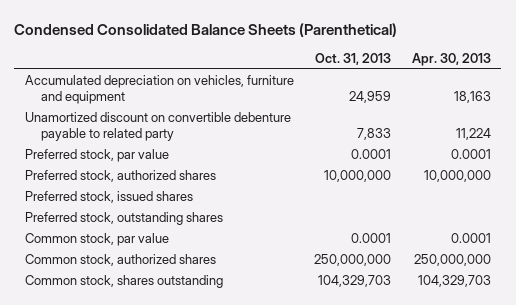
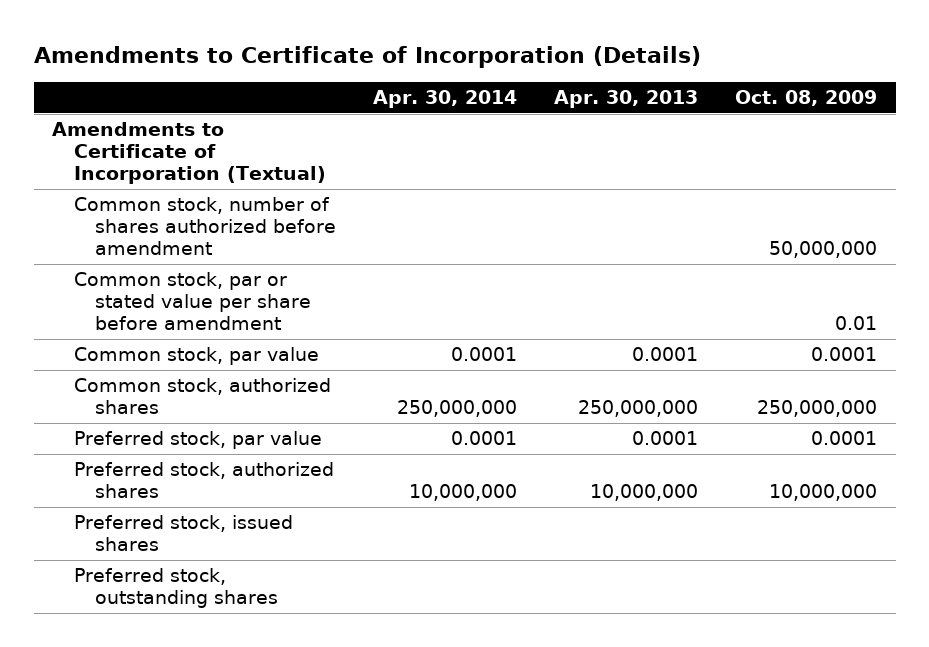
- Condensed Consolidated Balance Sheets (Parenthetical)
+ Amendments to Certificate of Incorporation (Details)
- | Oct. 31, 2013 | Apr. 30, 2013
+ | Apr. 30, 2014 | Apr. 30, 2013 | Oct. 08, 2009
- Accumulated depreciation on vehicles, furniture and equipment | 24,959 | 18,163
- Unamortized discount on convertible debenture payable to related party | 7,833 | 11,224
+ Amendments to Certificate of Incorporation (Textual)
+ Common stock, number of shares authorized before amendment | | | 50,000,000
+ Common stock, par or stated value per share before amendment | | | 0.01
moved up: Common stock, par value | 0.0001 | 0.0001 | 0.0001
moved up: Common stock, authorized shares | 250,000,000 | 250,000,000 | 250,000,000
- Common stock, shares outstanding | 104,329,703 | 104,329,703

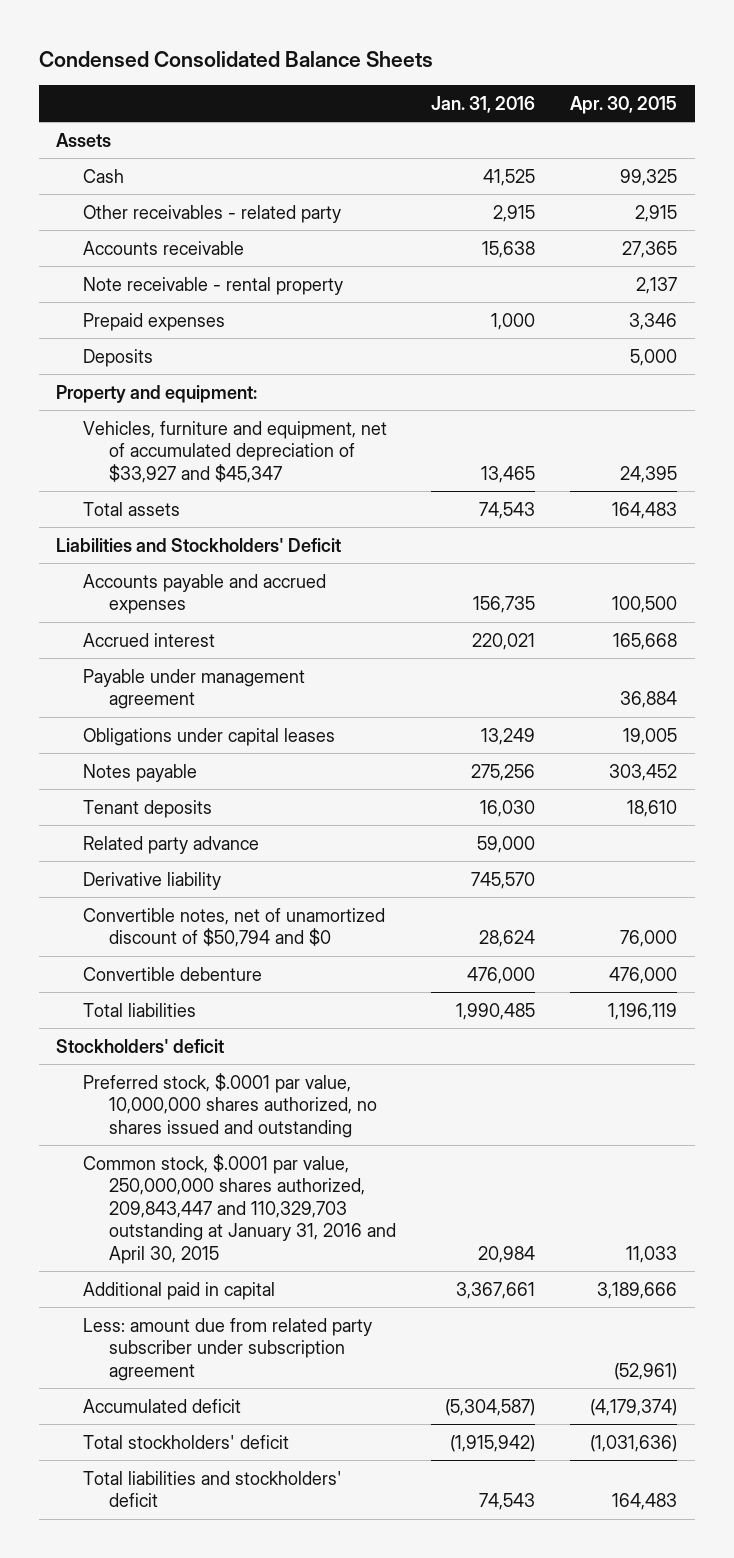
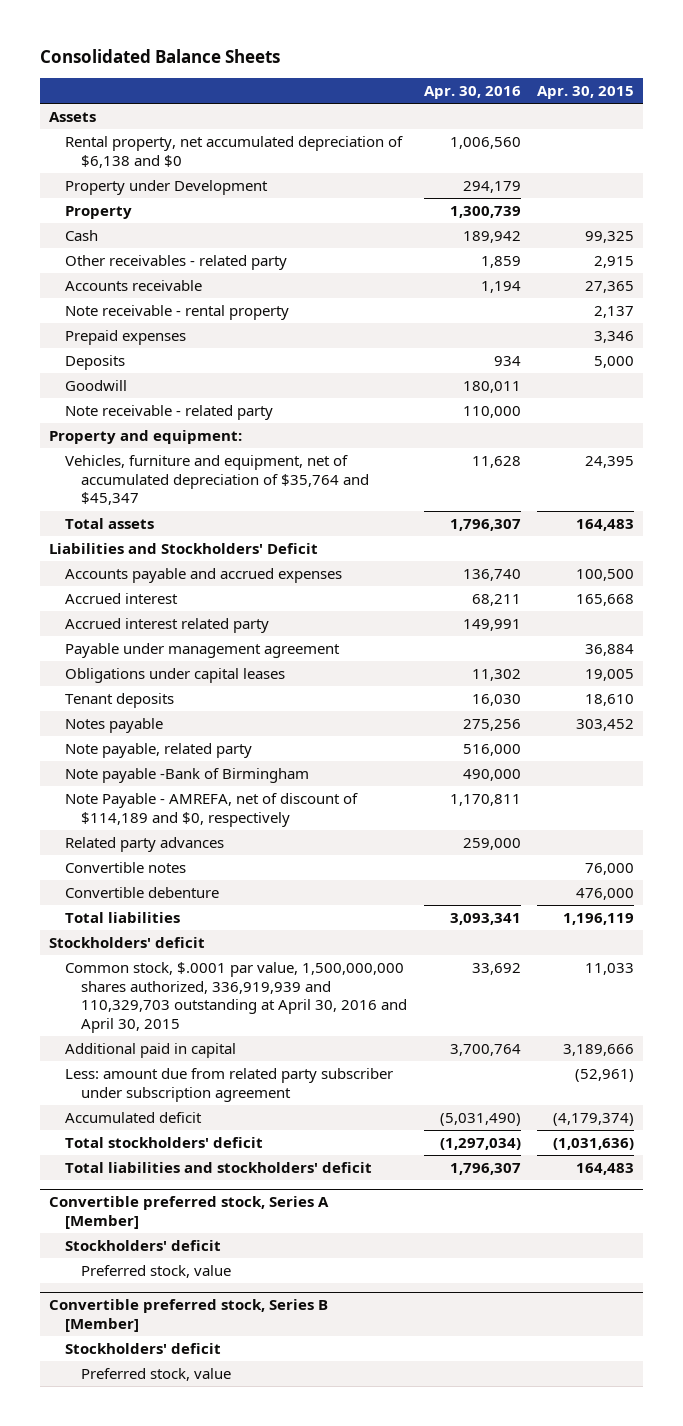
- Condensed Consolidated Balance Sheets
+ Consolidated Balance Sheets
- | Jan. 31, 2016 | Apr. 30, 2015
+ | Apr. 30, 2016 | Apr. 30, 2015
+ Rental property, net accumulated depreciation of $6,138 and $0 | 1,006,560 |
+ Property under Development | 294,179 |
+ Property | 1,300,739 |
+ Goodwill | 180,011 |
+ Note receivable - related party | 110,000 |
- Vehicles, furniture and equipment, net of accumulated depreciation of $33,927 and $45,347 | 13,465 | 24,395
+ Vehicles, furniture and equipment, net of accumulated depreciation of $35,764 and $45,347 | 11,628 | 24,395
+ Accrued interest related party | 149,991 |
- Related party advance | 59,000 |
- Derivative liability | 745,570 |
- Convertible notes, net of unamortized discount of $50,794 and $0 | 28,624 | 76,000
moved down: Notes payable | 275,256 | 303,452
+ Note payable, related party | 516,000 |
+ Note payable -Bank of Birmingham | 490,000 |
+ Note Payable - AMREFA, net of discount of $114,189 and $0, respectively | 1,170,811 |
+ Related party advances | 259,000 |
+ Convertible notes | | 76,000
- Preferred stock, $.0001 par value, 10,000,000 shares authorized, no shares issued and outstanding
- Common stock, $.0001 par value, 250,000,000 shares authorized, 209,843,447 and 110,329,703 outstanding at January 31, 2016 and April 30, 2015 | 20,984 | 11,033
+ Common stock, $.0001 par value, 1,500,000,000 shares authorized, 336,919,939 and 110,329,703 outstanding at April 30, 2016 and April 30, 2015 | 33,692 | 11,033
+ Convertible preferred stock, Series A [Member]
+ Stockholders' deficit
+ Preferred stock, value
+ Convertible preferred stock, Series B [Member]
+ Stockholders' deficit
+ Preferred stock, value

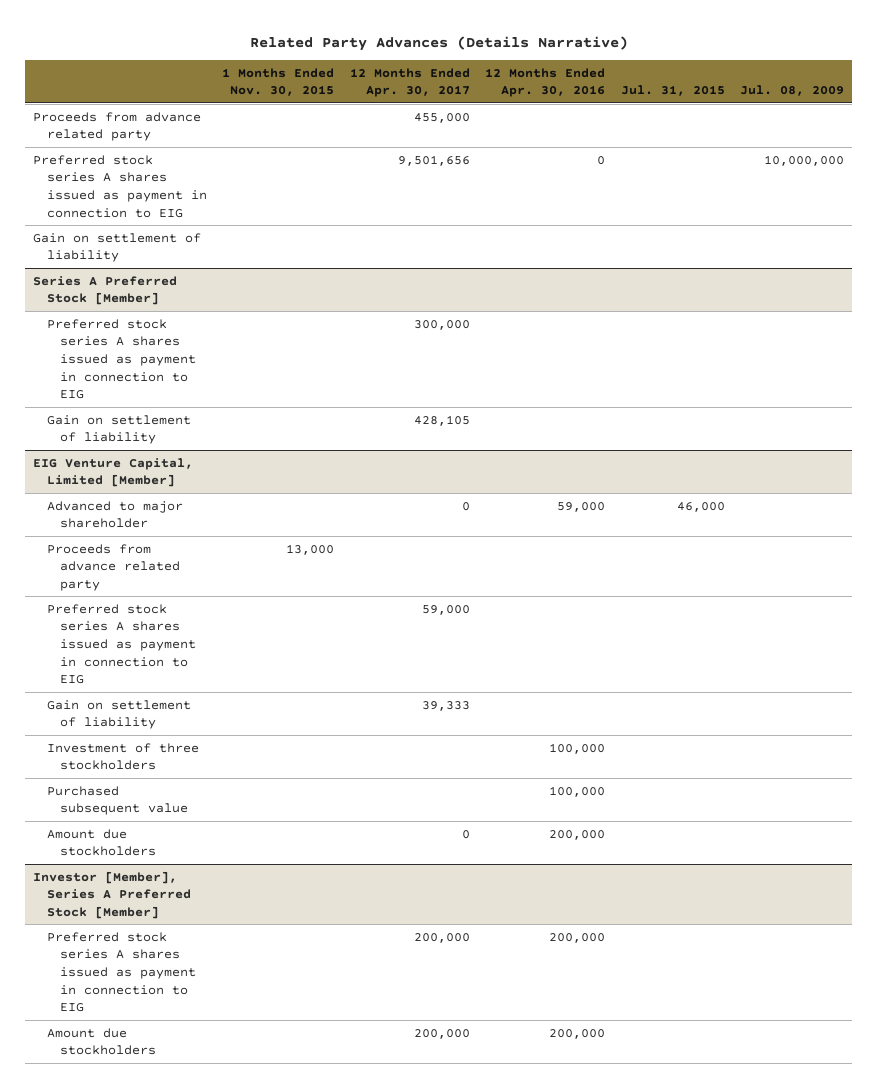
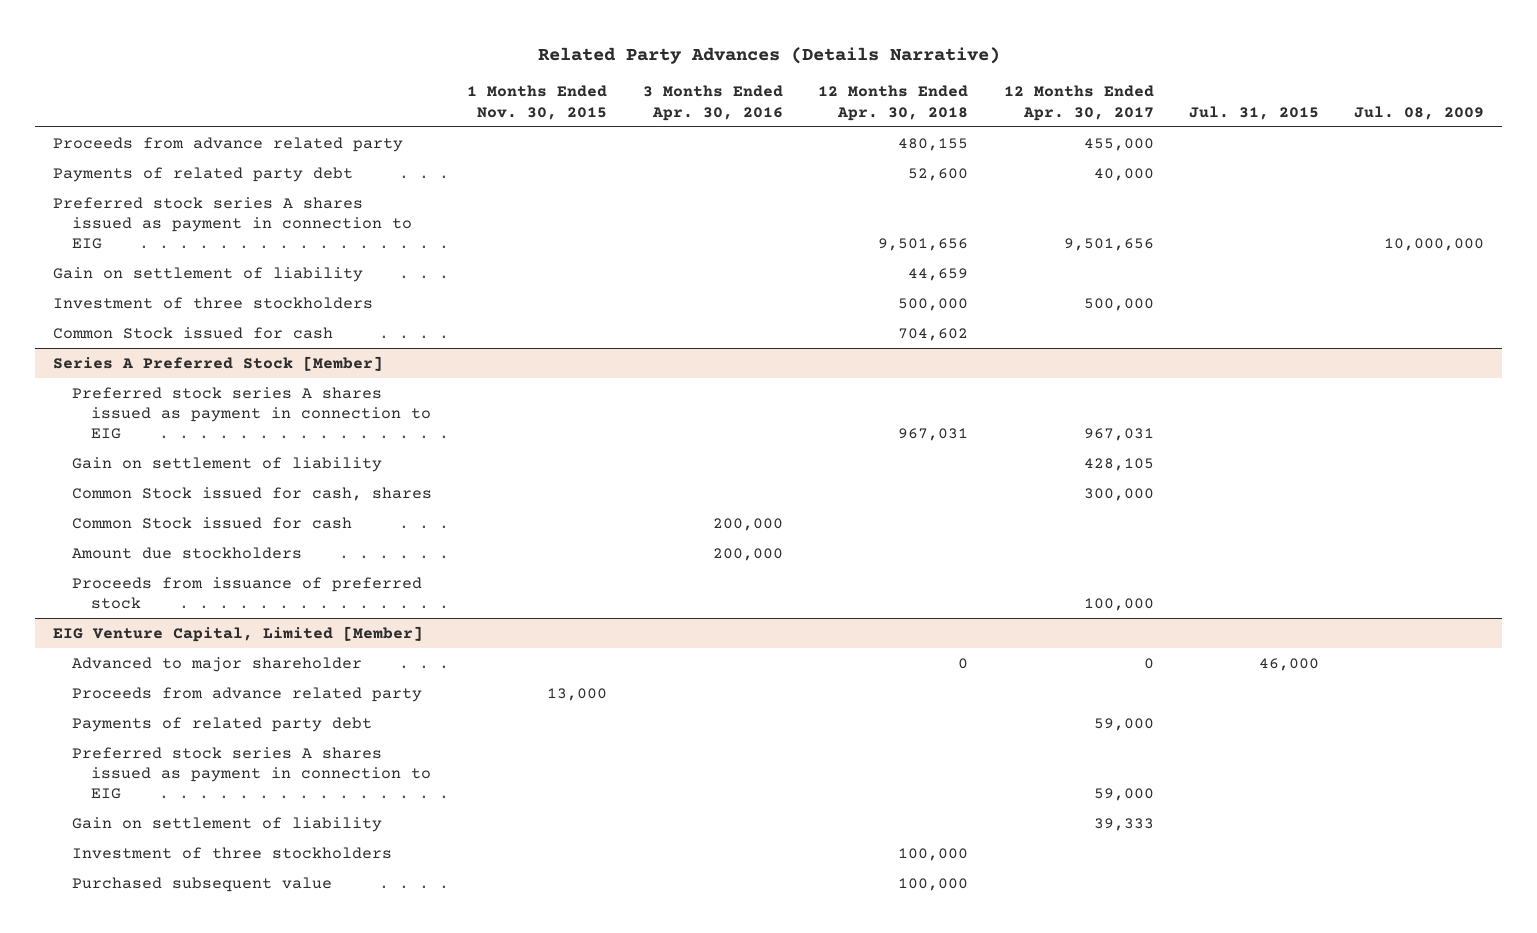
- | 1 Months Ended Nov. 30, 2015 | 12 Months Ended Apr. 30, 2017 | 12 Months Ended Apr. 30, 2016 | Jul. 31, 2015 | Jul. 08, 2009
+ | 1 Months Ended Nov. 30, 2015 | 3 Months Ended Apr. 30, 2016 | 12 Months Ended Apr. 30, 2018 | 12 Months Ended Apr. 30, 2017 | Jul. 31, 2015 | Jul. 08, 2009
+ Payments of related party debt | | | 52,600 | 40,000 | |
+ Investment of three stockholders | | | 500,000 | 500,000 | |
+ Common Stock issued for cash | | | 704,602 | | |
@ Series A Preferred Stock [Member]
- Preferred stock series A shares issued as payment in connection to EIG | | 300,000 | | |
+ Preferred stock series A shares issued as payment in connection to EIG | | | 967,031 | 967,031 | |
+ Common Stock issued for cash, shares | | | | 300,000 | |
+ Common Stock issued for cash | | 200,000 | | | |
+ Amount due stockholders | | 200,000 | | | |
+ Proceeds from issuance of preferred stock | | | | 100,000 | |
@ EIG Venture Capital, Limited [Member]
+ Payments of related party debt | | | | 59,000 | |
- Amount due stockholders | | 0 | 200,000 | |
- Investor [Member], Series A Preferred Stock [Member]
- Preferred stock series A shares issued as payment in connection to EIG | | 200,000 | 200,000 | |
- Amount due stockholders | | 200,000 | 200,000 | |

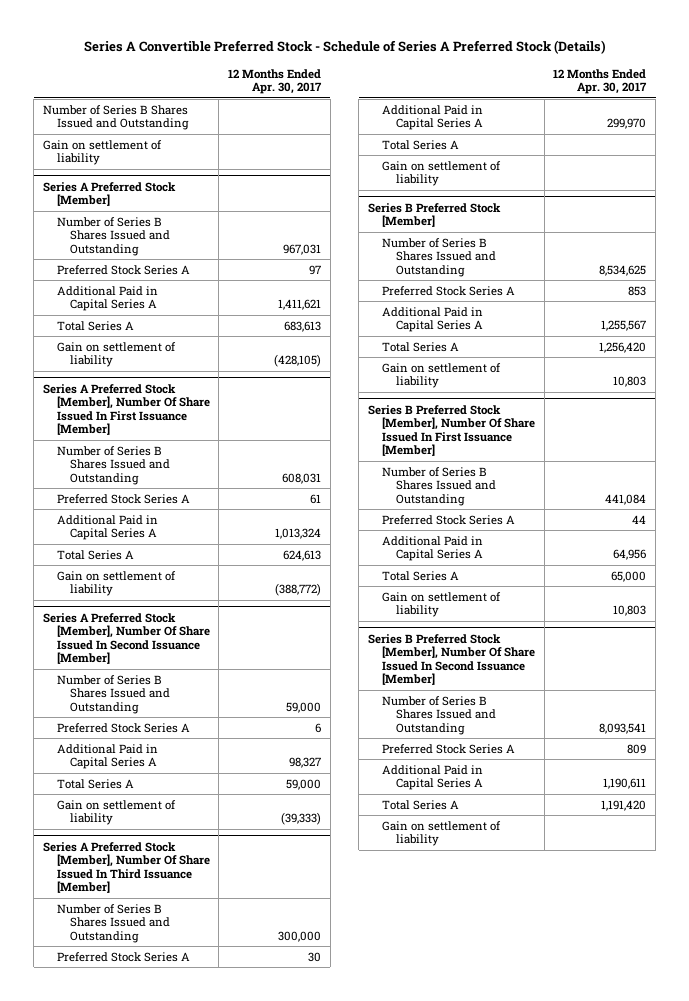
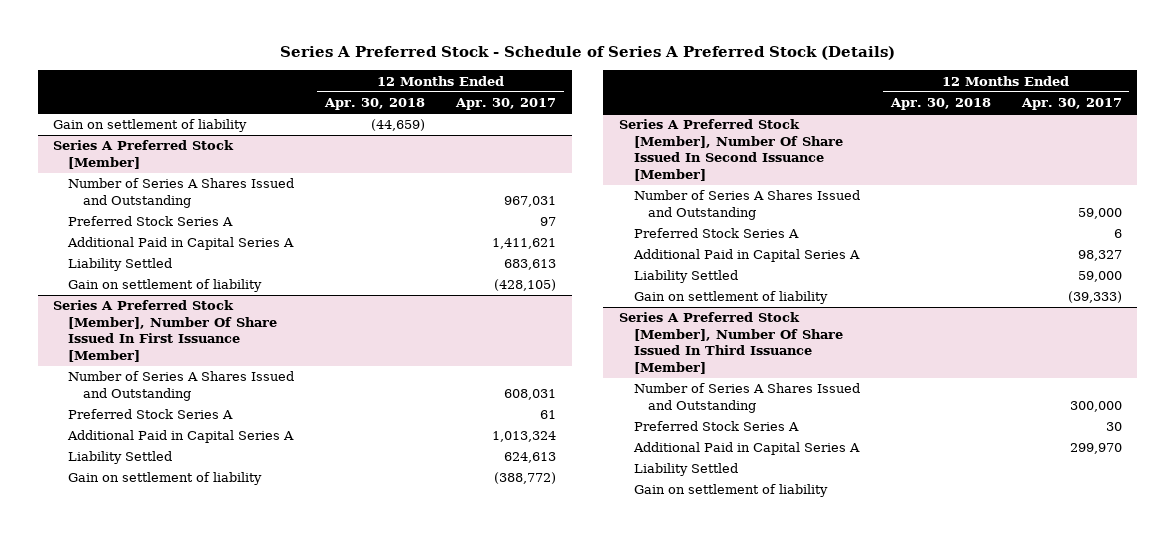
- Series A Convertible Preferred Stock - Schedule of Series A Preferred Stock (Details)
+ Series A Preferred Stock - Schedule of Series A Preferred Stock (Details)
- | 12 Months Ended Apr. 30, 2017
+ | 12 Months Ended Apr. 30, 2018 | 12 Months Ended Apr. 30, 2017
- Number of Series B Shares Issued and Outstanding
@ Series A Preferred Stock [Member]
- Number of Series B Shares Issued and Outstanding | 967,031
+ Number of Series A Shares Issued and Outstanding | | 967,031
- Total Series A | 683,613
+ Liability Settled | | 683,613
@ Series A Preferred Stock [Member], Number Of Share Issued In First Issuance [Member]
- Number of Series B Shares Issued and Outstanding | 608,031
+ Number of Series A Shares Issued and Outstanding | | 608,031
- Total Series A | 624,613
+ Liability Settled | | 624,613
@ Series A Preferred Stock [Member], Number Of Share Issued In Second Issuance [Member]
- Number of Series B Shares Issued and Outstanding | 59,000
+ Number of Series A Shares Issued and Outstanding | | 59,000
- Total Series A | 59,000
+ Liability Settled | | 59,000
@ Series A Preferred Stock [Member], Number Of Share Issued In Third Issuance [Member]
- Number of Series B Shares Issued and Outstanding | 300,000
+ Number of Series A Shares Issued and Outstanding | | 300,000
- Total Series A
- Gain on settlement of liability
- Series B Preferred Stock [Member]
- Number of Series B Shares Issued and Outstanding | 8,534,625
- Preferred Stock Series A | 853
- Additional Paid in Capital Series A | 1,255,567
- Total Series A | 1,256,420
- Gain on settlement of liability | 10,803
- Series B Preferred Stock [Member], Number Of Share Issued In First Issuance [Member]
- Number of Series B Shares Issued and Outstanding | 441,084
- Preferred Stock Series A | 44
- Additional Paid in Capital Series A | 64,956
- Total Series A | 65,000
- Gain on settlement of liability | 10,803
- Series B Preferred Stock [Member], Number Of Share Issued In Second Issuance [Member]
- Number of Series B Shares Issued and Outstanding | 8,093,541
- Preferred Stock Series A | 809
- Additional Paid in Capital Series A | 1,190,611
- Total Series A | 1,191,420
@ Series A Preferred Stock [Member], Number Of Share Issued In Third Issuance [Member]
+ Liability Settled

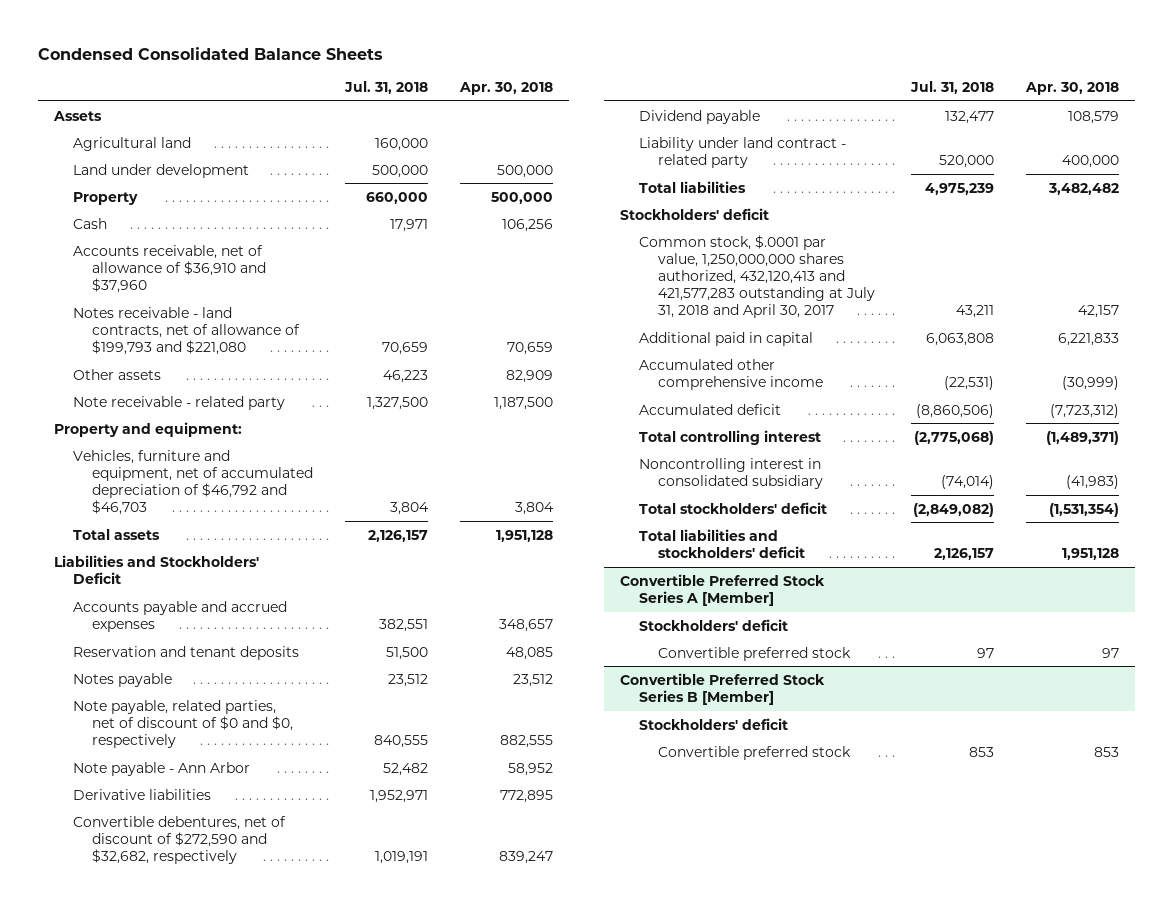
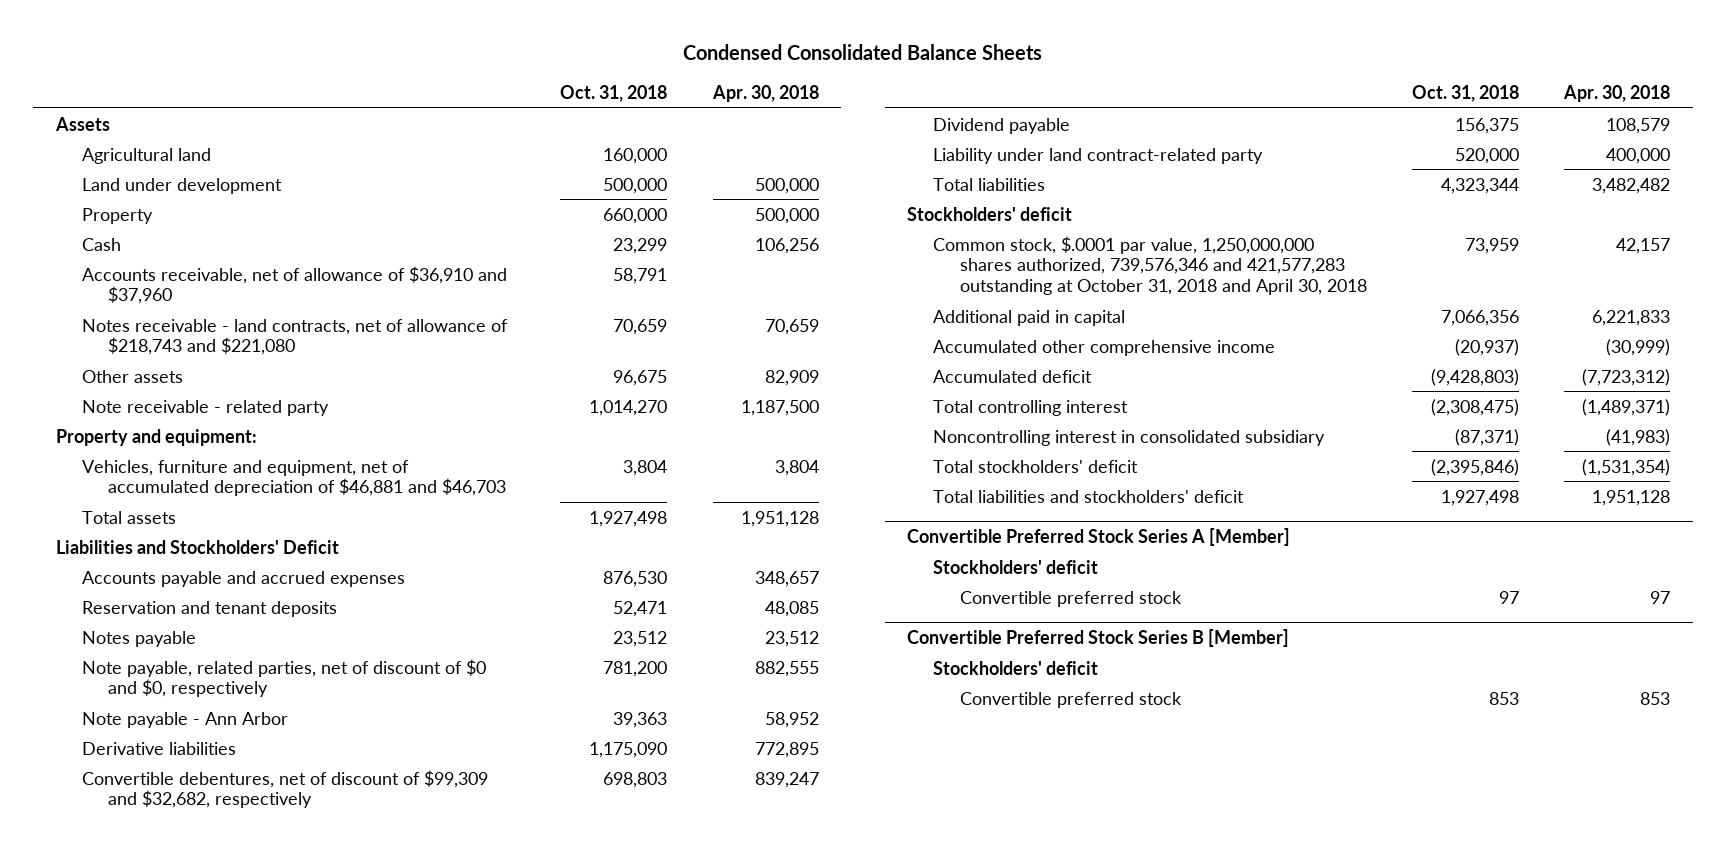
- | Jul. 31, 2018 | Apr. 30, 2018
+ | Oct. 31, 2018 | Apr. 30, 2018
- Notes receivable - land contracts, net of allowance of $199,793 and $221,080 | 70,659 | 70,659
+ Notes receivable - land contracts, net of allowance of $218,743 and $221,080 | 70,659 | 70,659
- Vehicles, furniture and equipment, net of accumulated depreciation of $46,792 and $46,703 | 3,804 | 3,804
+ Vehicles, furniture and equipment, net of accumulated depreciation of $46,881 and $46,703 | 3,804 | 3,804
- Convertible debentures, net of discount of $272,590 and $32,682, respectively | 1,019,191 | 839,247
+ Convertible debentures, net of discount of $99,309 and $32,682, respectively | 698,803 | 839,247
- Liability under land contract - related party | 520,000 | 400,000
+ Liability under land contract-related party | 520,000 | 400,000
- Common stock, $.0001 par value, 1,250,000,000 shares authorized, 432,120,413 and 421,577,283 outstanding at July 31, 2018 and April 30, 2017 | 43,211 | 42,157
+ Common stock, $.0001 par value, 1,250,000,000 shares authorized, 739,576,346 and 421,577,283 outstanding at October 31, 2018 and April 30, 2018 | 73,959 | 42,157

